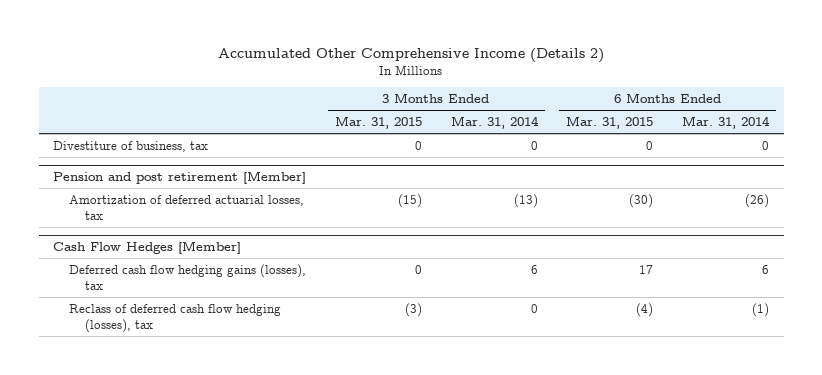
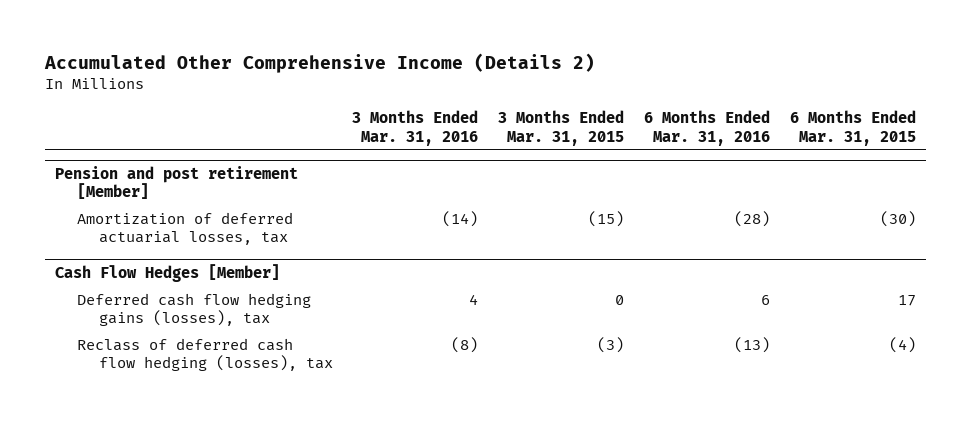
- | 3 Months Ended Mar. 31, 2015 | 3 Months Ended Mar. 31, 2014 | 6 Months Ended Mar. 31, 2015 | 6 Months Ended Mar. 31, 2014
+ | 3 Months Ended Mar. 31, 2016 | 3 Months Ended Mar. 31, 2015 | 6 Months Ended Mar. 31, 2016 | 6 Months Ended Mar. 31, 2015
- Divestiture of business, tax | 0 | 0 | 0 | 0

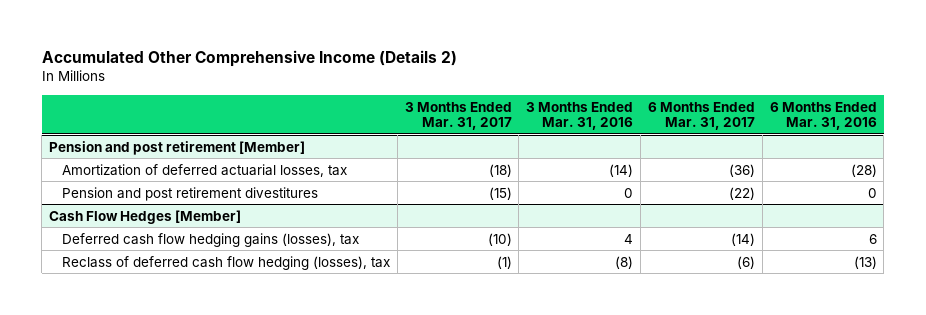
- | 3 Months Ended Mar. 31, 2016 | 3 Months Ended Mar. 31, 2015 | 6 Months Ended Mar. 31, 2016 | 6 Months Ended Mar. 31, 2015
+ | 3 Months Ended Mar. 31, 2017 | 3 Months Ended Mar. 31, 2016 | 6 Months Ended Mar. 31, 2017 | 6 Months Ended Mar. 31, 2016
@ Pension and post retirement [Member]
+ Pension and post retirement divestitures | (15) | 0 | (22) | 0

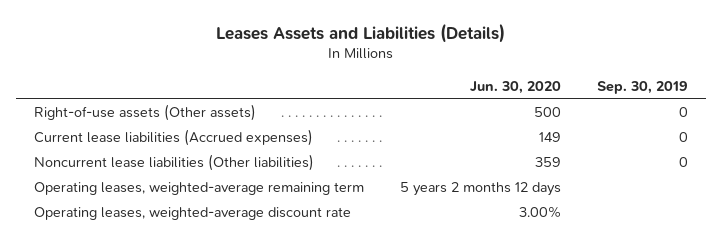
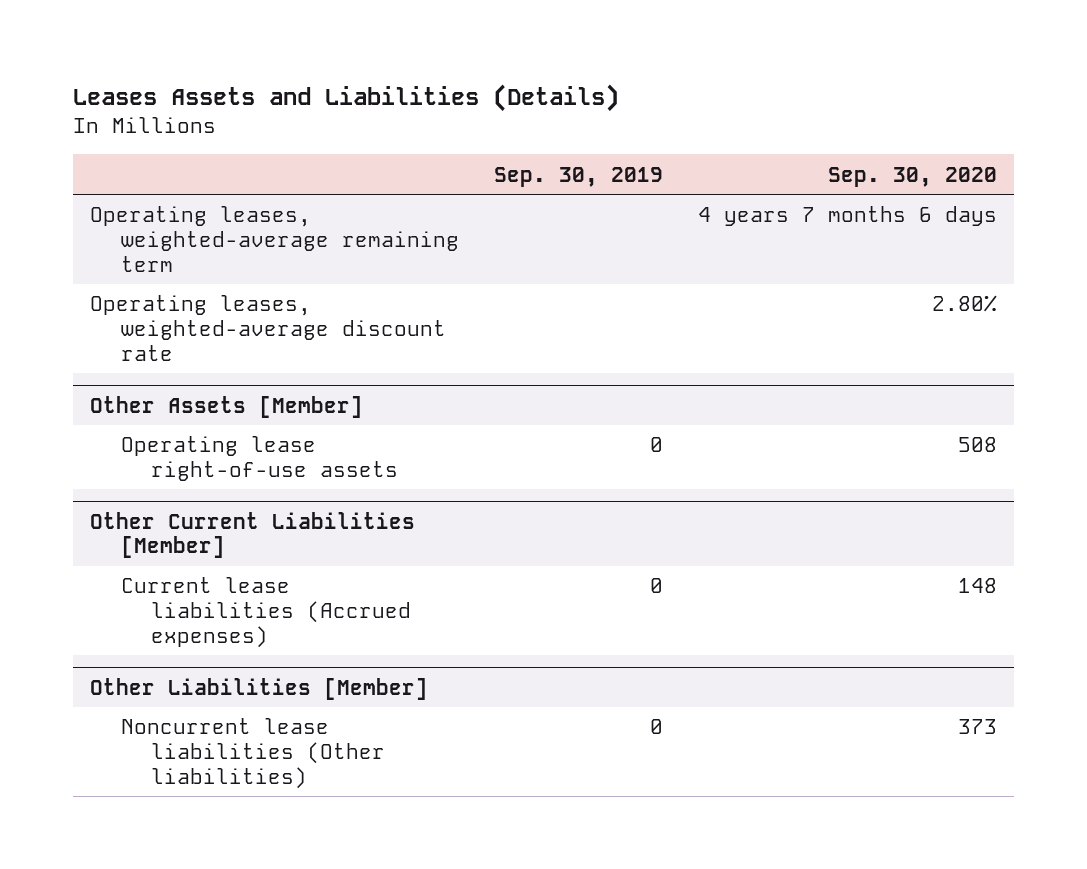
- | Jun. 30, 2020 | Sep. 30, 2019
+ | Sep. 30, 2019 | Sep. 30, 2020
- Right-of-use assets (Other assets) | 500 | 0
- Current lease liabilities (Accrued expenses) | 149 | 0
- Noncurrent lease liabilities (Other liabilities) | 359 | 0
+ Other Assets [Member]
+ Operating lease right-of-use assets | 0 | 508
+ Other Current Liabilities [Member]
+ Current lease liabilities (Accrued expenses) | 0 | 148
+ Other Liabilities [Member]
+ Noncurrent lease liabilities (Other liabilities) | 0 | 373

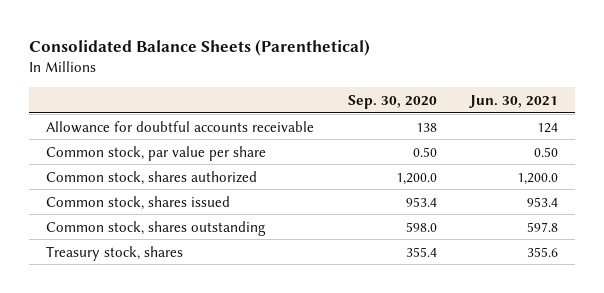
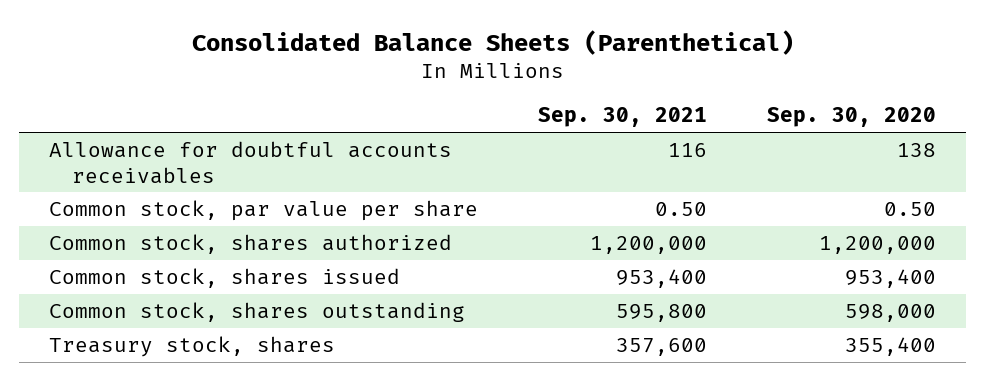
- | Sep. 30, 2020 | Jun. 30, 2021
+ | Sep. 30, 2021 | Sep. 30, 2020
- Allowance for doubtful accounts receivable | 138 | 124
+ Allowance for doubtful accounts receivables | 116 | 138
- Common stock, shares authorized | 1,200.0 | 1,200.0
- Common stock, shares issued | 953.4 | 953.4
- Common stock, shares outstanding | 598.0 | 597.8
- Treasury stock, shares | 355.4 | 355.6
+ Common stock, shares authorized | 1,200,000 | 1,200,000
+ Common stock, shares issued | 953,400 | 953,400
+ Common stock, shares outstanding | 595,800 | 598,000
+ Treasury stock, shares | 357,600 | 355,400

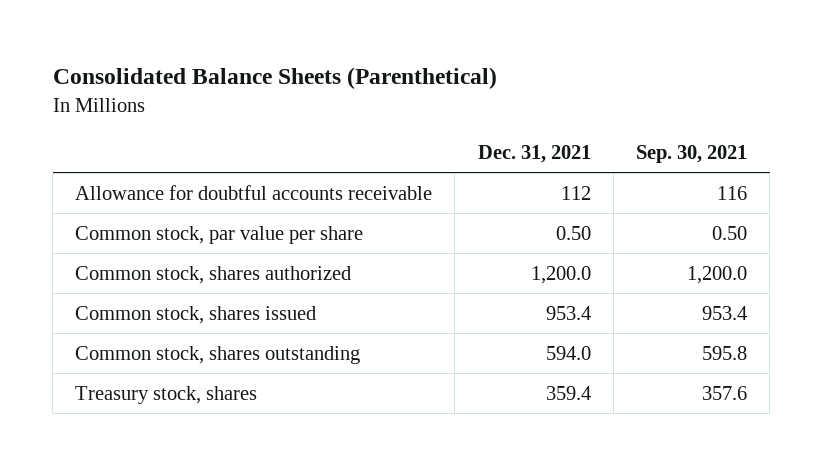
- | Sep. 30, 2021 | Sep. 30, 2020
+ | Dec. 31, 2021 | Sep. 30, 2021
- Allowance for doubtful accounts receivables | 116 | 138
+ Allowance for doubtful accounts receivable | 112 | 116
- Common stock, shares authorized | 1,200,000 | 1,200,000
- Common stock, shares issued | 953,400 | 953,400
- Common stock, shares outstanding | 595,800 | 598,000
- Treasury stock, shares | 357,600 | 355,400
+ Common stock, shares authorized | 1,200.0 | 1,200.0
+ Common stock, shares issued | 953.4 | 953.4
+ Common stock, shares outstanding | 594.0 | 595.8
+ Treasury stock, shares | 359.4 | 357.6

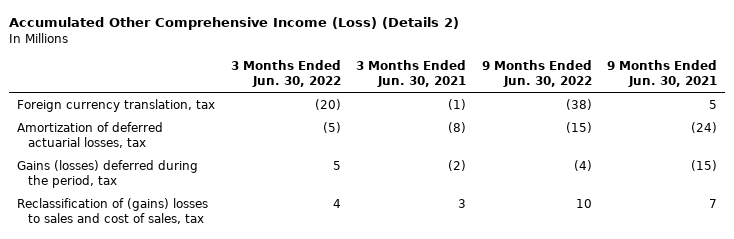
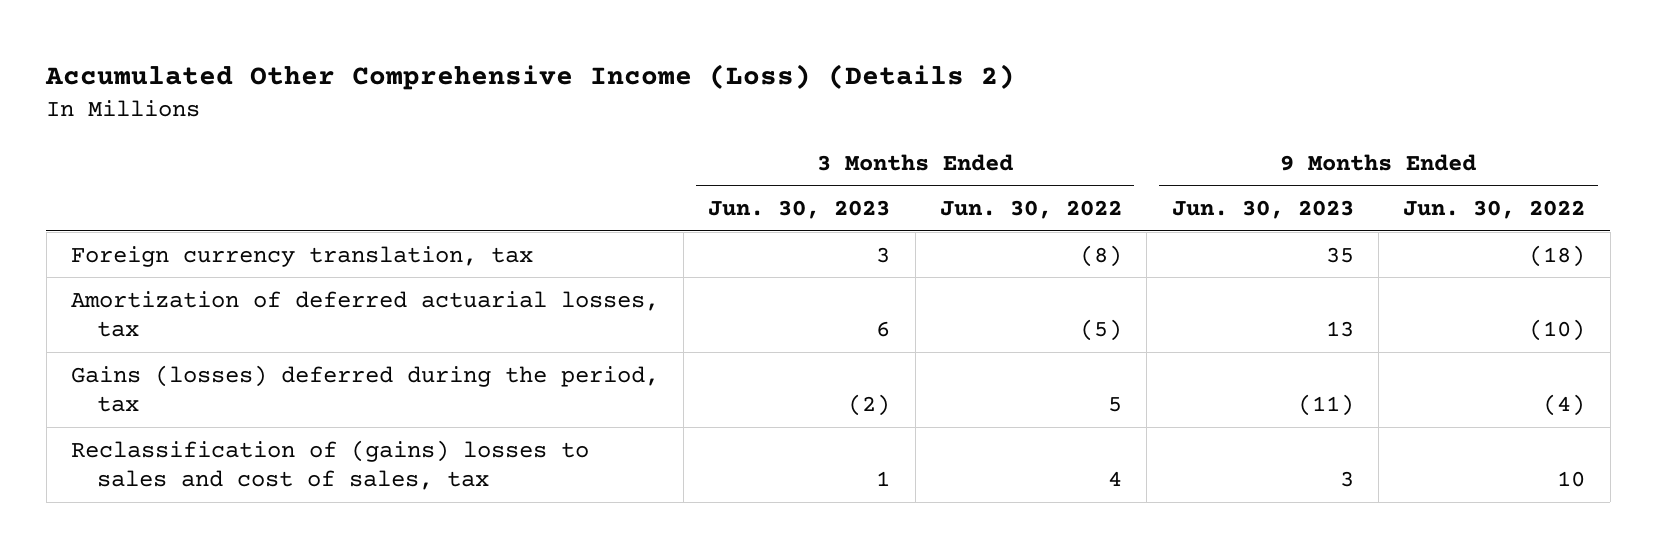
- | 3 Months Ended Jun. 30, 2022 | 3 Months Ended Jun. 30, 2021 | 9 Months Ended Jun. 30, 2022 | 9 Months Ended Jun. 30, 2021
+ | 3 Months Ended Jun. 30, 2023 | 3 Months Ended Jun. 30, 2022 | 9 Months Ended Jun. 30, 2023 | 9 Months Ended Jun. 30, 2022
- Foreign currency translation, tax | (20) | (1) | (38) | 5
- Amortization of deferred actuarial losses, tax | (5) | (8) | (15) | (24)
+ Foreign currency translation, tax | 3 | (8) | 35 | (18)
+ Amortization of deferred actuarial losses, tax | 6 | (5) | 13 | (10)

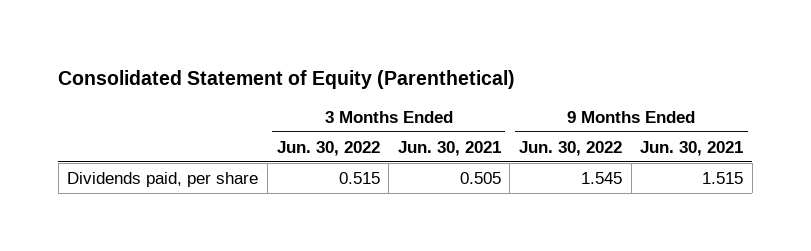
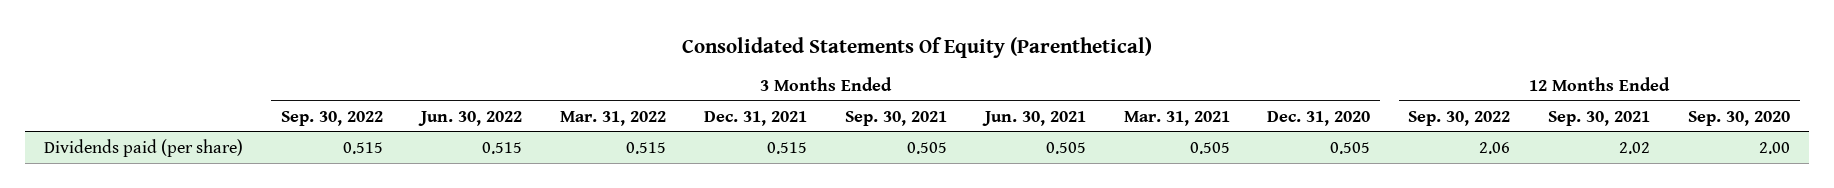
- Consolidated Statement of Equity (Parenthetical)
+ Consolidated Statements Of Equity (Parenthetical)
- | 3 Months Ended Jun. 30, 2022 | 3 Months Ended Jun. 30, 2021 | 9 Months Ended Jun. 30, 2022 | 9 Months Ended Jun. 30, 2021
+ | 3 Months Ended Sep. 30, 2022 | 3 Months Ended Jun. 30, 2022 | 3 Months Ended Mar. 31, 2022 | 3 Months Ended Dec. 31, 2021 | 3 Months Ended Sep. 30, 2021 | 3 Months Ended Jun. 30, 2021 | 3 Months Ended Mar. 31, 2021 | 3 Months Ended Dec. 31, 2020 | 12 Months Ended Sep. 30, 2022 | 12 Months Ended Sep. 30, 2021 | 12 Months Ended Sep. 30, 2020
- Dividends paid, per share | 0.515 | 0.505 | 1.545 | 1.515
+ Dividends paid (per share) | 0.515 | 0.515 | 0.515 | 0.515 | 0.505 | 0.505 | 0.505 | 0.505 | 2.06 | 2.02 | 2.00

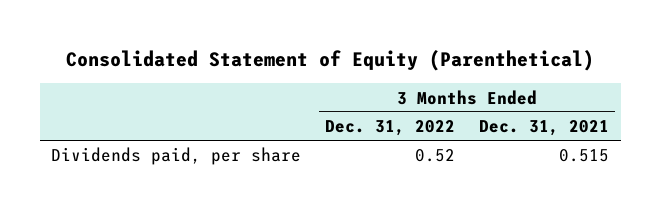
- Consolidated Statements Of Equity (Parenthetical)
+ Consolidated Statement of Equity (Parenthetical)
- | 3 Months Ended Sep. 30, 2022 | 3 Months Ended Jun. 30, 2022 | 3 Months Ended Mar. 31, 2022 | 3 Months Ended Dec. 31, 2021 | 3 Months Ended Sep. 30, 2021 | 3 Months Ended Jun. 30, 2021 | 3 Months Ended Mar. 31, 2021 | 3 Months Ended Dec. 31, 2020 | 12 Months Ended Sep. 30, 2022 | 12 Months Ended Sep. 30, 2021 | 12 Months Ended Sep. 30, 2020
+ | 3 Months Ended Dec. 31, 2022 | 3 Months Ended Dec. 31, 2021
- Dividends paid (per share) | 0.515 | 0.515 | 0.515 | 0.515 | 0.505 | 0.505 | 0.505 | 0.505 | 2.06 | 2.02 | 2.00
+ Dividends paid, per share | 0.52 | 0.515

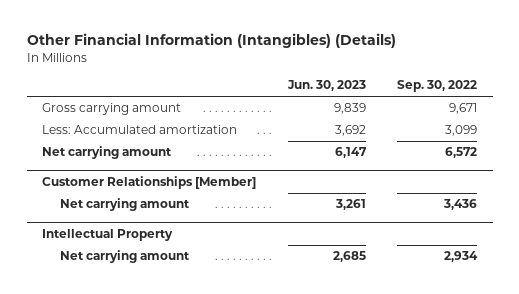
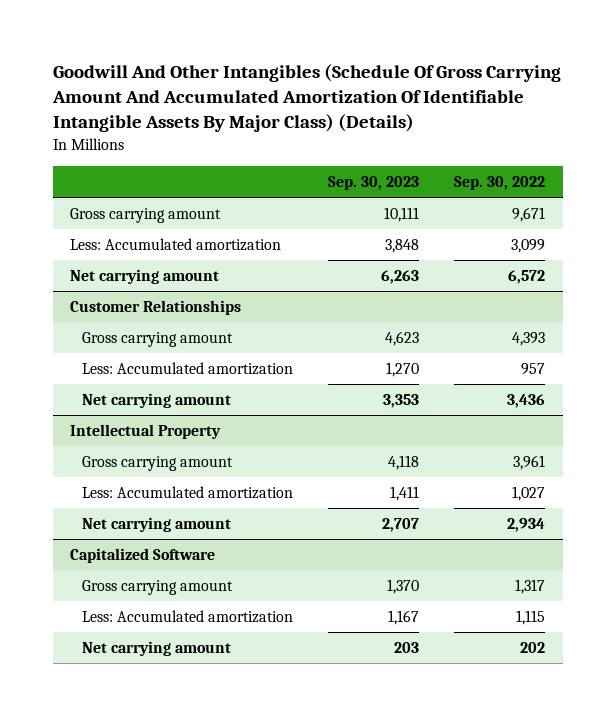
- Other Financial Information (Intangibles) (Details)
+ Goodwill And Other Intangibles (Schedule Of Gross Carrying Amount And Accumulated Amortization Of Identifiable Intangible Assets By Major Class) (Details)
- | Jun. 30, 2023 | Sep. 30, 2022
+ | Sep. 30, 2023 | Sep. 30, 2022
- Customer Relationships [Member]
+ Customer Relationships
+ Gross carrying amount | 4,623 | 4,393
+ Less: Accumulated amortization | 1,270 | 957
@ Intellectual Property
+ Gross carrying amount | 4,118 | 3,961
+ Less: Accumulated amortization | 1,411 | 1,027
+ Capitalized Software
+ Gross carrying amount | 1,370 | 1,317
+ Less: Accumulated amortization | 1,167 | 1,115
+ Net carrying amount | 203 | 202

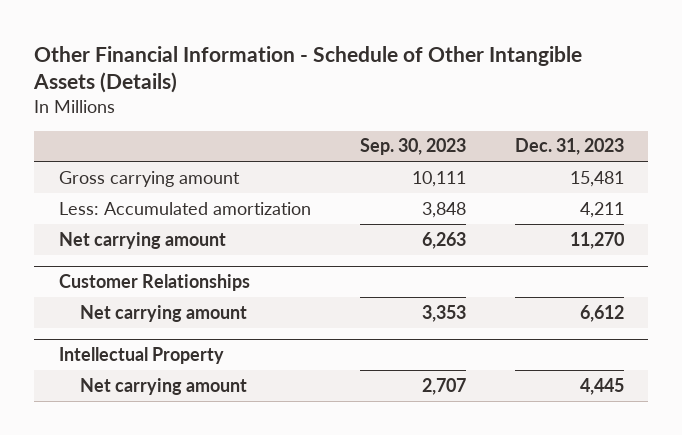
- Goodwill And Other Intangibles (Schedule Of Gross Carrying Amount And Accumulated Amortization Of Identifiable Intangible Assets By Major Class) (Details)
+ Other Financial Information - Schedule of Other Intangible Assets (Details)
- | Sep. 30, 2023 | Sep. 30, 2022
+ | Sep. 30, 2023 | Dec. 31, 2023
@ Customer Relationships
- Gross carrying amount | 4,623 | 4,393
- Less: Accumulated amortization | 1,270 | 957
@ Intellectual Property
- Gross carrying amount | 4,118 | 3,961
- Less: Accumulated amortization | 1,411 | 1,027
- Capitalized Software
- Gross carrying amount | 1,370 | 1,317
- Less: Accumulated amortization | 1,167 | 1,115
- Net carrying amount | 203 | 202

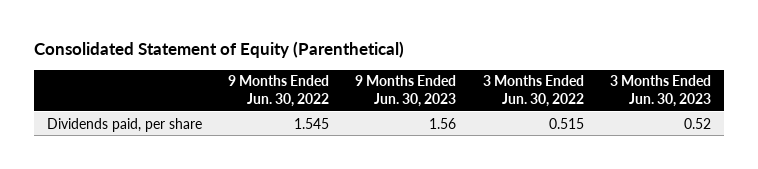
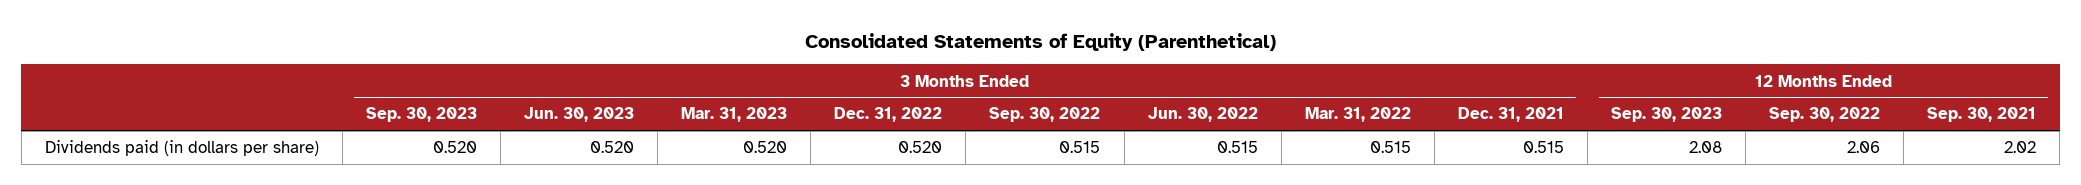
- Consolidated Statement of Equity (Parenthetical)
+ Consolidated Statements of Equity (Parenthetical)
- | 9 Months Ended Jun. 30, 2022 | 9 Months Ended Jun. 30, 2023 | 3 Months Ended Jun. 30, 2022 | 3 Months Ended Jun. 30, 2023
+ | 3 Months Ended Sep. 30, 2023 | 3 Months Ended Jun. 30, 2023 | 3 Months Ended Mar. 31, 2023 | 3 Months Ended Dec. 31, 2022 | 3 Months Ended Sep. 30, 2022 | 3 Months Ended Jun. 30, 2022 | 3 Months Ended Mar. 31, 2022 | 3 Months Ended Dec. 31, 2021 | 12 Months Ended Sep. 30, 2023 | 12 Months Ended Sep. 30, 2022 | 12 Months Ended Sep. 30, 2021
- Dividends paid, per share | 1.545 | 1.56 | 0.515 | 0.52
+ Dividends paid (in dollars per share) | 0.520 | 0.520 | 0.520 | 0.520 | 0.515 | 0.515 | 0.515 | 0.515 | 2.08 | 2.06 | 2.02

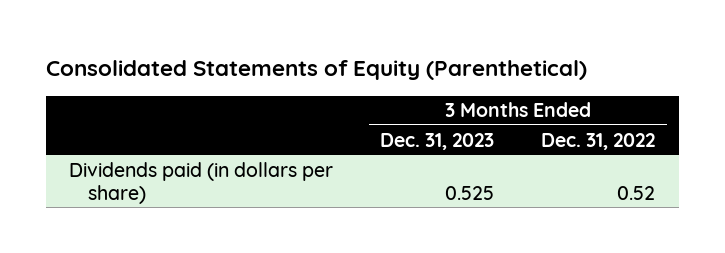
- | 3 Months Ended Sep. 30, 2023 | 3 Months Ended Jun. 30, 2023 | 3 Months Ended Mar. 31, 2023 | 3 Months Ended Dec. 31, 2022 | 3 Months Ended Sep. 30, 2022 | 3 Months Ended Jun. 30, 2022 | 3 Months Ended Mar. 31, 2022 | 3 Months Ended Dec. 31, 2021 | 12 Months Ended Sep. 30, 2023 | 12 Months Ended Sep. 30, 2022 | 12 Months Ended Sep. 30, 2021
+ | 3 Months Ended Dec. 31, 2023 | 3 Months Ended Dec. 31, 2022
- Dividends paid (in dollars per share) | 0.520 | 0.520 | 0.520 | 0.520 | 0.515 | 0.515 | 0.515 | 0.515 | 2.08 | 2.06 | 2.02
+ Dividends paid (in dollars per share) | 0.525 | 0.52

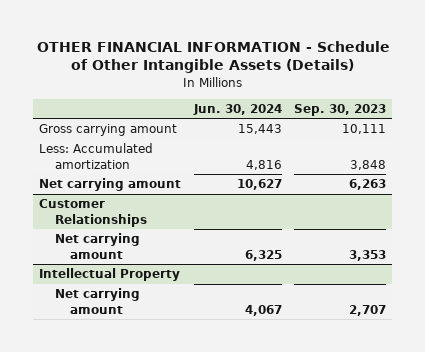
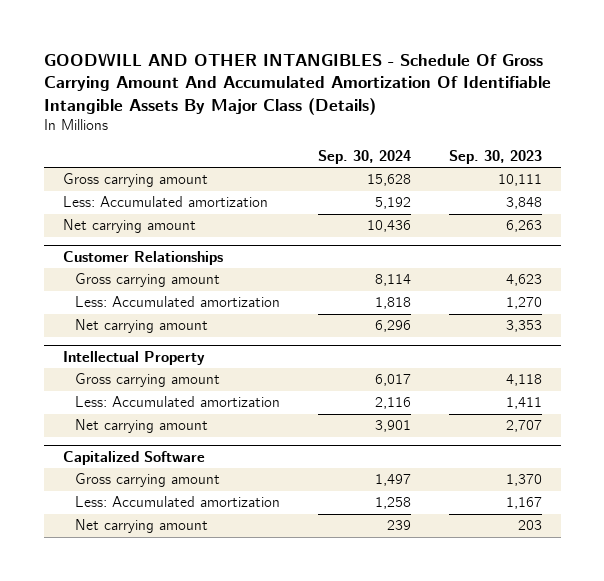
- OTHER FINANCIAL INFORMATION - Schedule of Other Intangible Assets (Details)
+ GOODWILL AND OTHER INTANGIBLES - Schedule Of Gross Carrying Amount And Accumulated Amortization Of Identifiable Intangible Assets By Major Class (Details)
- | Jun. 30, 2024 | Sep. 30, 2023
+ | Sep. 30, 2024 | Sep. 30, 2023
@ Customer Relationships
+ Gross carrying amount | 8,114 | 4,623
+ Less: Accumulated amortization | 1,818 | 1,270
@ Intellectual Property
+ Gross carrying amount | 6,017 | 4,118
+ Less: Accumulated amortization | 2,116 | 1,411
+ Capitalized Software
+ Gross carrying amount | 1,497 | 1,370
+ Less: Accumulated amortization | 1,258 | 1,167
+ Net carrying amount | 239 | 203

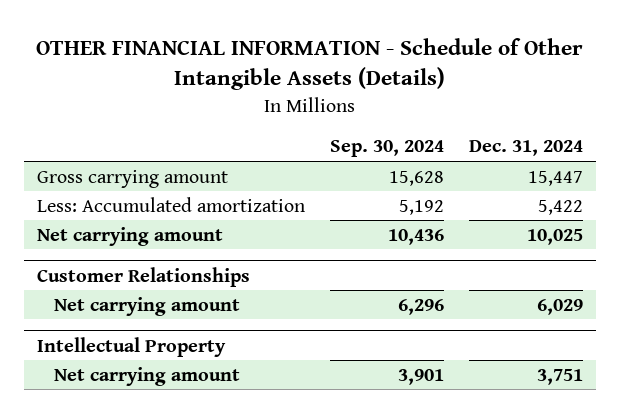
- GOODWILL AND OTHER INTANGIBLES - Schedule Of Gross Carrying Amount And Accumulated Amortization Of Identifiable Intangible Assets By Major Class (Details)
+ OTHER FINANCIAL INFORMATION - Schedule of Other Intangible Assets (Details)
- | Sep. 30, 2024 | Sep. 30, 2023
+ | Sep. 30, 2024 | Dec. 31, 2024
@ Customer Relationships
- Gross carrying amount | 8,114 | 4,623
- Less: Accumulated amortization | 1,818 | 1,270
@ Intellectual Property
- Gross carrying amount | 6,017 | 4,118
- Less: Accumulated amortization | 2,116 | 1,411
- Capitalized Software
- Gross carrying amount | 1,497 | 1,370
- Less: Accumulated amortization | 1,258 | 1,167
- Net carrying amount | 239 | 203

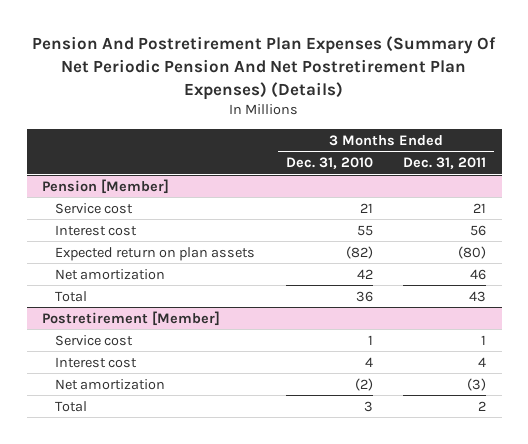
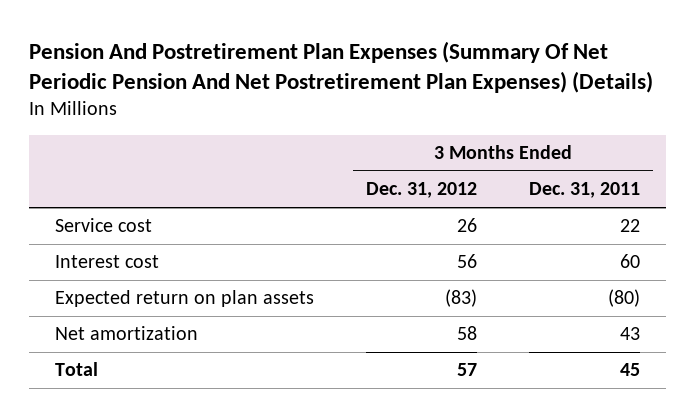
- | 3 Months Ended Dec. 31, 2010 | 3 Months Ended Dec. 31, 2011
+ | 3 Months Ended Dec. 31, 2012 | 3 Months Ended Dec. 31, 2011
- Pension [Member]
- Service cost | 21 | 21
- Interest cost | 55 | 56
+ Service cost | 26 | 22
+ Interest cost | 56 | 60
- Net amortization | 42 | 46
- Total | 36 | 43
- Postretirement [Member]
- Service cost | 1 | 1
- Interest cost | 4 | 4
- Net amortization | (2) | (3)
- Total | 3 | 2
+ Net amortization | 58 | 43
+ Total | 57 | 45

